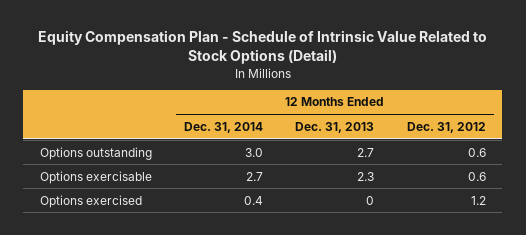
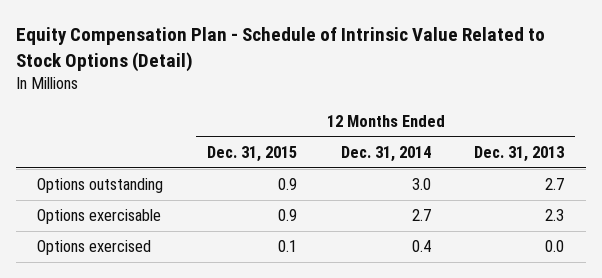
- | 12 Months Ended Dec. 31, 2014 | 12 Months Ended Dec. 31, 2013 | 12 Months Ended Dec. 31, 2012
+ | 12 Months Ended Dec. 31, 2015 | 12 Months Ended Dec. 31, 2014 | 12 Months Ended Dec. 31, 2013
- Options exercised | 0.4 | 0 | 1.2
+ Options exercised | 0.1 | 0.4 | 0.0

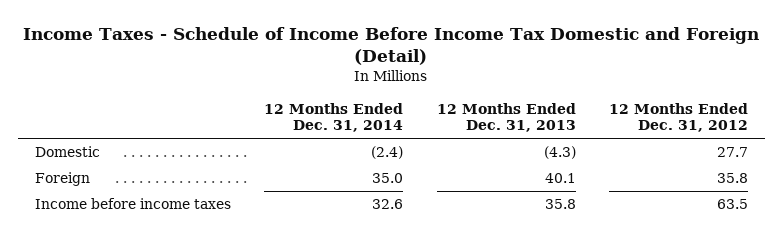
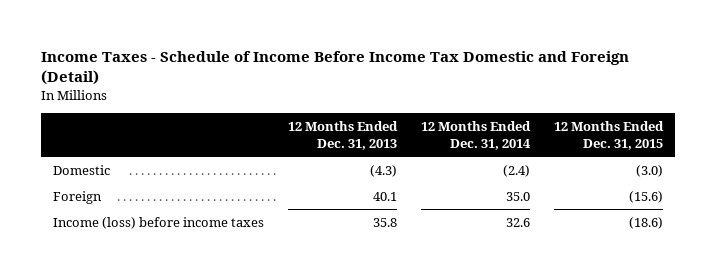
- | 12 Months Ended Dec. 31, 2014 | 12 Months Ended Dec. 31, 2013 | 12 Months Ended Dec. 31, 2012
+ | 12 Months Ended Dec. 31, 2013 | 12 Months Ended Dec. 31, 2014 | 12 Months Ended Dec. 31, 2015
- Income before income taxes | 32.6 | 35.8 | 63.5
+ Income (loss) before income taxes | 35.8 | 32.6 | (18.6)

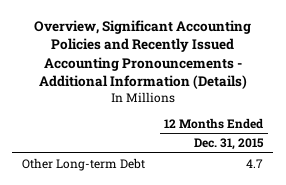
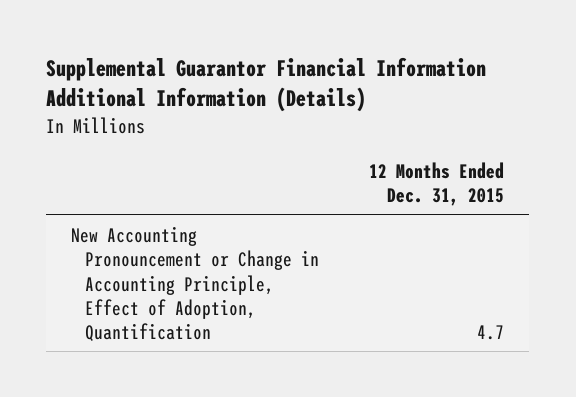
- Overview, Significant Accounting Policies and Recently Issued Accounting Pronouncements - Additional Information (Details)
+ Supplemental Guarantor Financial Information Additional Information (Details)
- Other Long-term Debt | 4.7
+ New Accounting Pronouncement or Change in Accounting Principle, Effect of Adoption, Quantification | 4.7

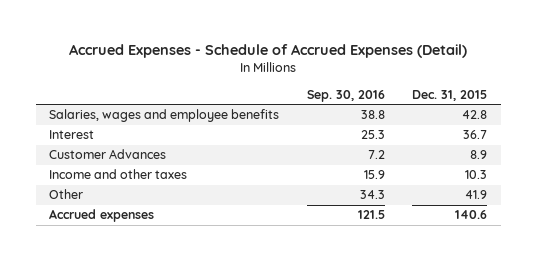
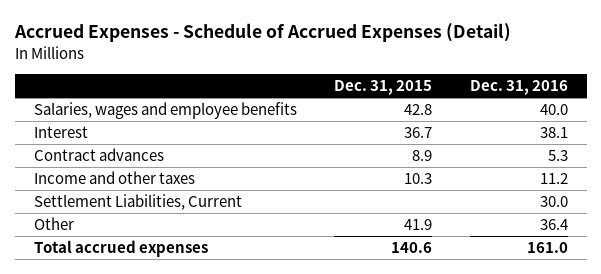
- | Sep. 30, 2016 | Dec. 31, 2015
+ | Dec. 31, 2015 | Dec. 31, 2016
- Customer Advances | 7.2 | 8.9
+ Contract advances | 8.9 | 5.3
+ Settlement Liabilities, Current | | 30.0
- Accrued expenses | 121.5 | 140.6
+ Total accrued expenses | 140.6 | 161.0

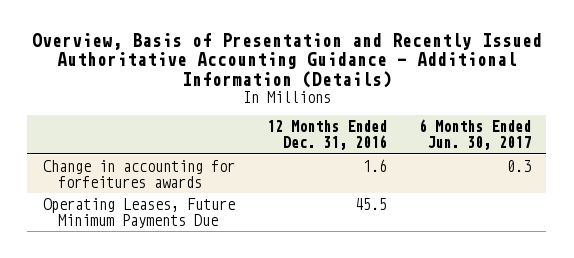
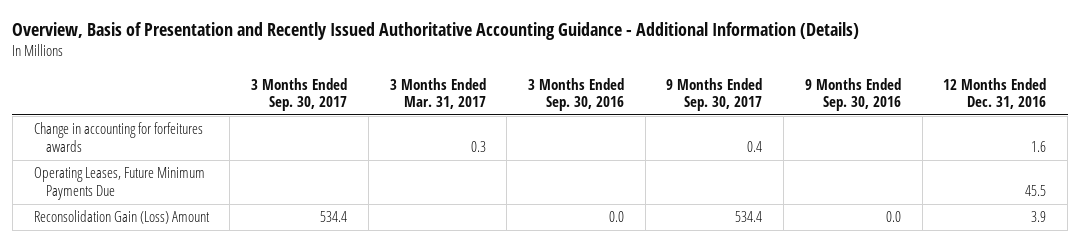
- | 12 Months Ended Dec. 31, 2016 | 6 Months Ended Jun. 30, 2017
+ | 3 Months Ended Sep. 30, 2017 | 3 Months Ended Mar. 31, 2017 | 3 Months Ended Sep. 30, 2016 | 9 Months Ended Sep. 30, 2017 | 9 Months Ended Sep. 30, 2016 | 12 Months Ended Dec. 31, 2016
+ Reconsolidation Gain (Loss) Amount | 534.4 | | 0.0 | 534.4 | 0.0 | 3.9

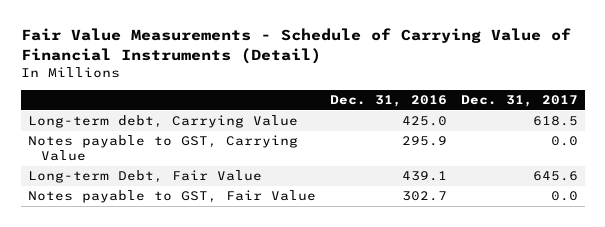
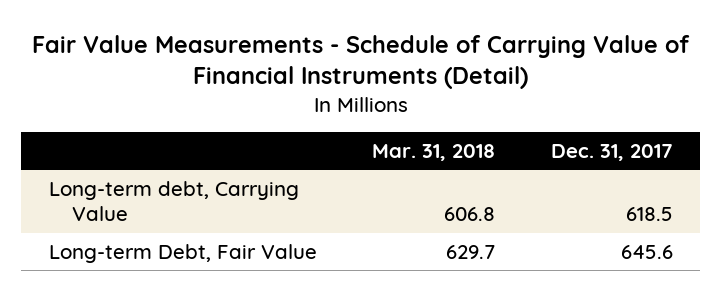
- | Dec. 31, 2016 | Dec. 31, 2017
+ | Mar. 31, 2018 | Dec. 31, 2017
- Notes payable to GST, Carrying Value | 295.9 | 0.0
- Notes payable to GST, Fair Value | 302.7 | 0.0

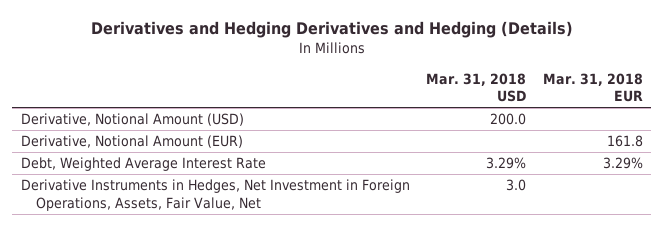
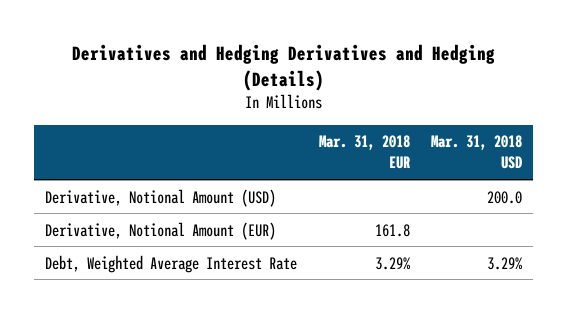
- | Mar. 31, 2018 USD | Mar. 31, 2018 EUR
+ | Mar. 31, 2018 EUR | Mar. 31, 2018 USD
- Derivative Instruments in Hedges, Net Investment in Foreign Operations, Assets, Fair Value, Net | 3.0 |

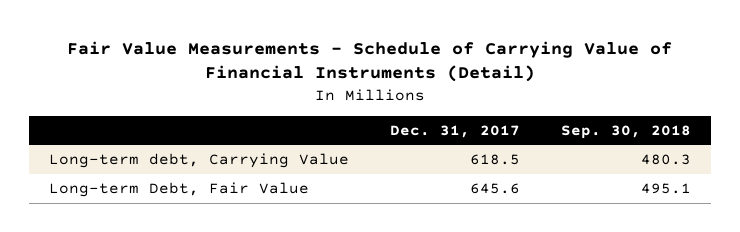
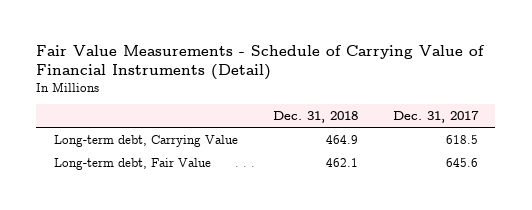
- | Dec. 31, 2017 | Sep. 30, 2018
+ | Dec. 31, 2018 | Dec. 31, 2017
- Long-term Debt, Fair Value | 645.6 | 495.1
+ Long-term debt, Fair Value | 462.1 | 645.6

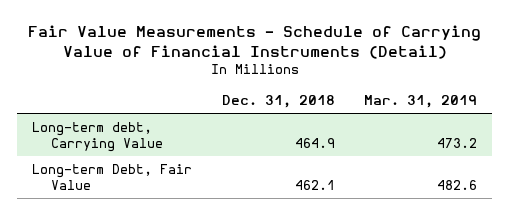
- | Dec. 31, 2018 | Dec. 31, 2017
+ | Dec. 31, 2018 | Mar. 31, 2019
- Long-term debt, Fair Value | 462.1 | 645.6
+ Long-term Debt, Fair Value | 462.1 | 482.6

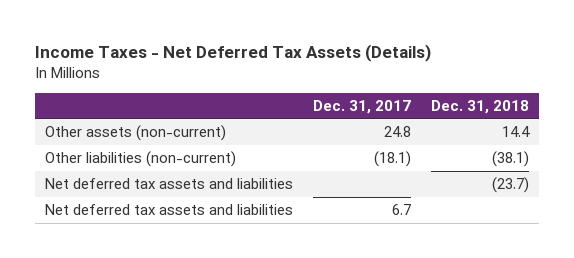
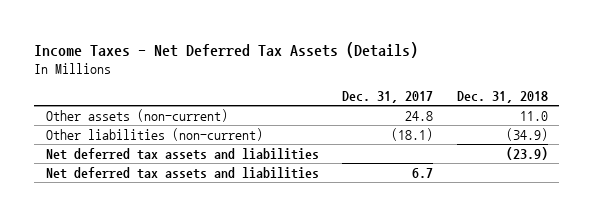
- Other assets (non-current) | 24.8 | 14.4
- Other liabilities (non-current) | (18.1) | (38.1)
- Net deferred tax assets and liabilities | | (23.7)
+ Other assets (non-current) | 24.8 | 11.0
+ Other liabilities (non-current) | (18.1) | (34.9)
+ Net deferred tax assets and liabilities | | (23.9)

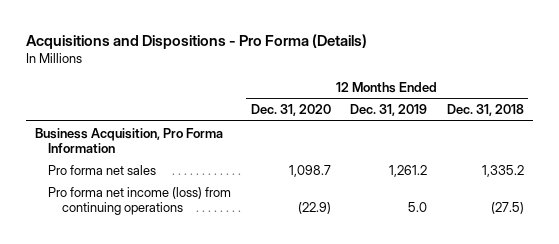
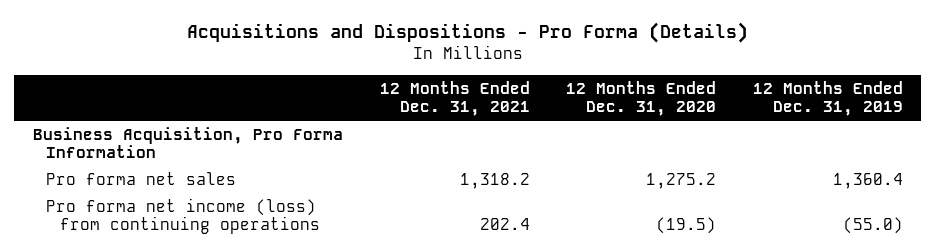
- | 12 Months Ended Dec. 31, 2020 | 12 Months Ended Dec. 31, 2019 | 12 Months Ended Dec. 31, 2018
+ | 12 Months Ended Dec. 31, 2021 | 12 Months Ended Dec. 31, 2020 | 12 Months Ended Dec. 31, 2019
- Pro forma net sales | 1,098.7 | 1,261.2 | 1,335.2
- Pro forma net income (loss) from continuing operations | (22.9) | 5.0 | (27.5)
+ Pro forma net sales | 1,318.2 | 1,275.2 | 1,360.4
+ Pro forma net income (loss) from continuing operations | 202.4 | (19.5) | (55.0)

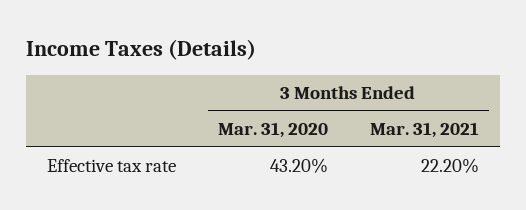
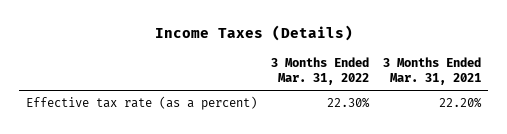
- | 3 Months Ended Mar. 31, 2020 | 3 Months Ended Mar. 31, 2021
+ | 3 Months Ended Mar. 31, 2022 | 3 Months Ended Mar. 31, 2021
- Effective tax rate | 43.20% | 22.20%
+ Effective tax rate (as a percent) | 22.30% | 22.20%

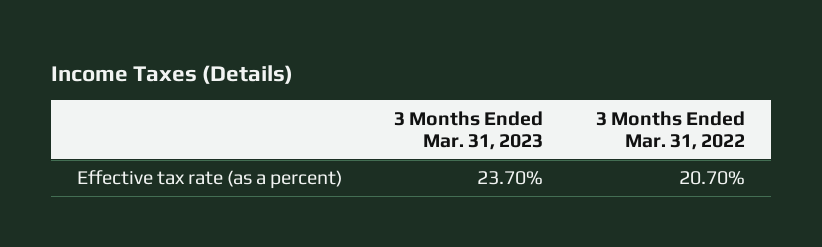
- | 3 Months Ended Mar. 31, 2022 | 3 Months Ended Mar. 31, 2021
+ | 3 Months Ended Mar. 31, 2023 | 3 Months Ended Mar. 31, 2022
- Effective tax rate (as a percent) | 22.30% | 22.20%
+ Effective tax rate (as a percent) | 23.70% | 20.70%

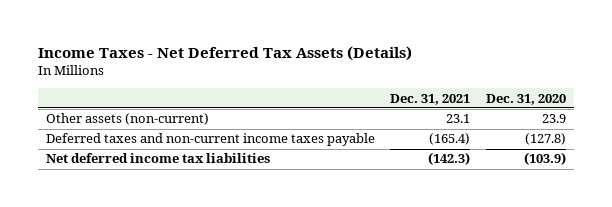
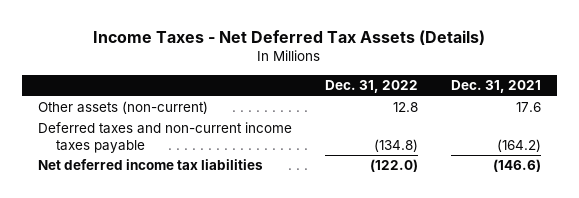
- | Dec. 31, 2021 | Dec. 31, 2020
+ | Dec. 31, 2022 | Dec. 31, 2021
- Other assets (non-current) | 23.1 | 23.9
- Deferred taxes and non-current income taxes payable | (165.4) | (127.8)
- Net deferred income tax liabilities | (142.3) | (103.9)
+ Other assets (non-current) | 12.8 | 17.6
+ Deferred taxes and non-current income taxes payable | (134.8) | (164.2)
+ Net deferred income tax liabilities | (122.0) | (146.6)

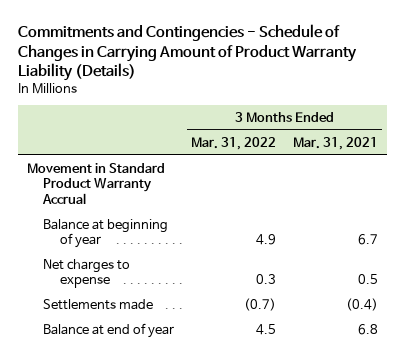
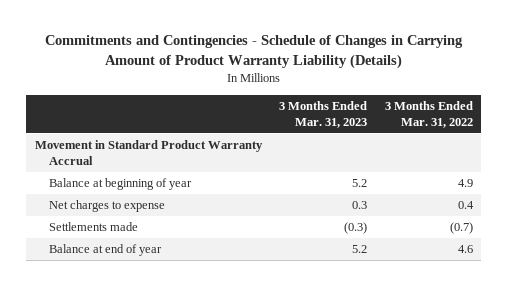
- | 3 Months Ended Mar. 31, 2022 | 3 Months Ended Mar. 31, 2021
+ | 3 Months Ended Mar. 31, 2023 | 3 Months Ended Mar. 31, 2022
- Net charges to expense | 0.3 | 0.5
+ Net charges to expense | 0.3 | 0.4
- Balance at end of year | 4.5 | 6.8
+ Balance at end of year | 5.2 | 4.6

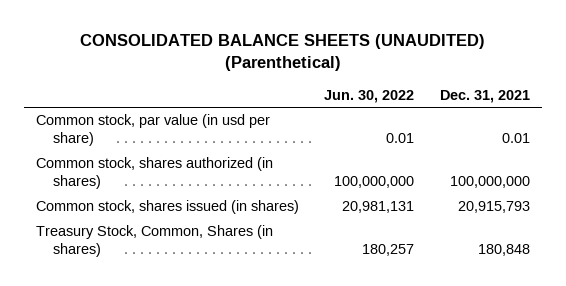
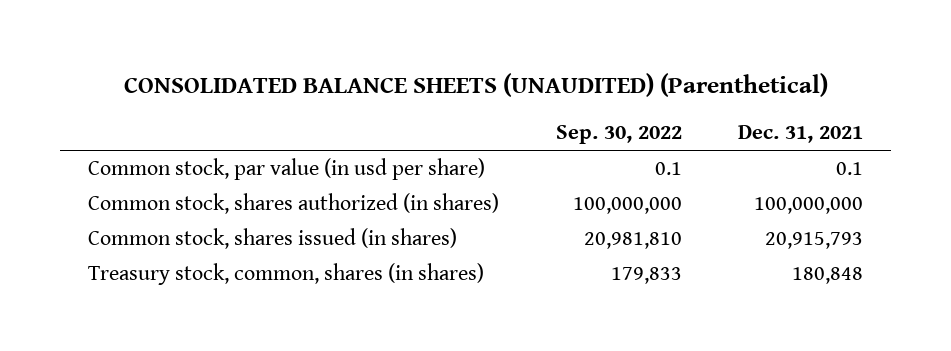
- | Jun. 30, 2022 | Dec. 31, 2021
+ | Sep. 30, 2022 | Dec. 31, 2021
- Common stock, par value (in usd per share) | 0.01 | 0.01
+ Common stock, par value (in usd per share) | 0.1 | 0.1
- Treasury Stock, Common, Shares (in shares) | 180,257 | 180,848
+ Treasury stock, common, shares (in shares) | 179,833 | 180,848

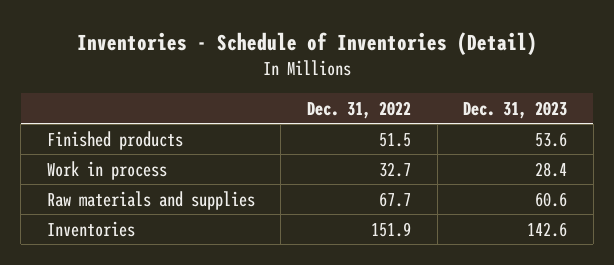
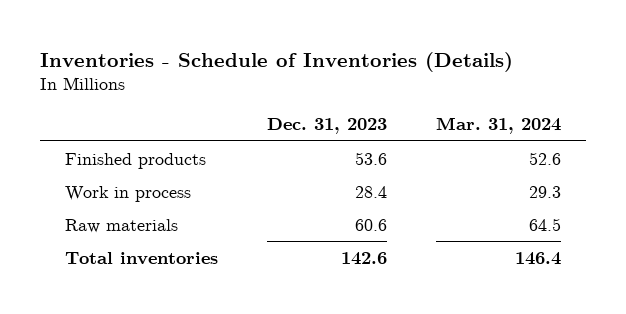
- Inventories - Schedule of Inventories (Detail)
+ Inventories - Schedule of Inventories (Details)
- | Dec. 31, 2022 | Dec. 31, 2023
+ | Dec. 31, 2023 | Mar. 31, 2024
- Raw materials and supplies | 67.7 | 60.6
- Inventories | 151.9 | 142.6
+ Raw materials | 60.6 | 64.5
+ Total inventories | 142.6 | 146.4

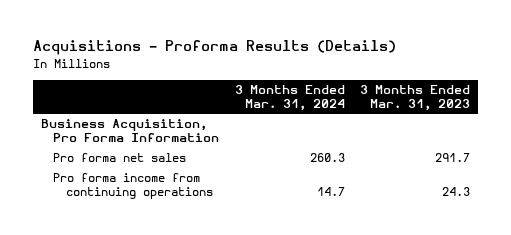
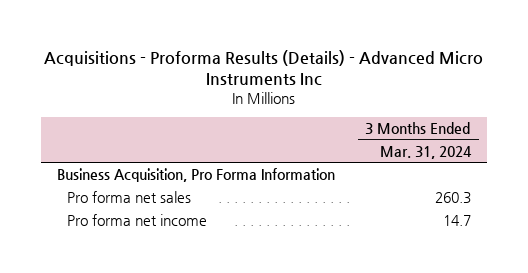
- Acquisitions - Proforma Results (Details)
+ Acquisitions - Proforma Results (Details) - Advanced Micro Instruments Inc
- | 3 Months Ended Mar. 31, 2024 | 3 Months Ended Mar. 31, 2023
+ | 3 Months Ended Mar. 31, 2024
- Pro forma income from continuing operations | 14.7 | 24.3
+ Pro forma net income | 14.7

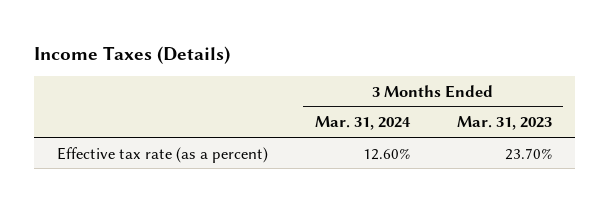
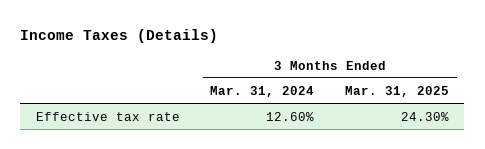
- | 3 Months Ended Mar. 31, 2024 | 3 Months Ended Mar. 31, 2023
+ | 3 Months Ended Mar. 31, 2024 | 3 Months Ended Mar. 31, 2025
- Effective tax rate (as a percent) | 12.60% | 23.70%
+ Effective tax rate | 12.60% | 24.30%

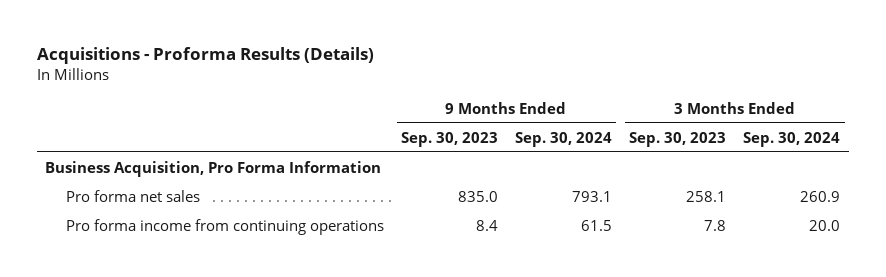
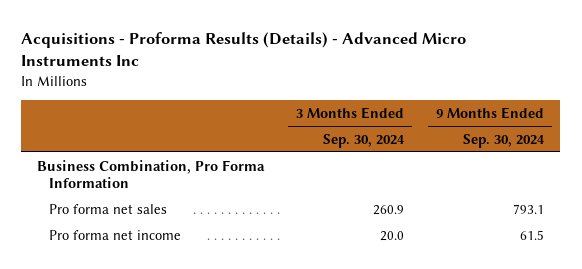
- Acquisitions - Proforma Results (Details)
+ Acquisitions - Proforma Results (Details) - Advanced Micro Instruments Inc
- | 9 Months Ended Sep. 30, 2023 | 9 Months Ended Sep. 30, 2024 | 3 Months Ended Sep. 30, 2023 | 3 Months Ended Sep. 30, 2024
+ | 3 Months Ended Sep. 30, 2024 | 9 Months Ended Sep. 30, 2024
- Business Acquisition, Pro Forma Information
+ Business Combination, Pro Forma Information
- Pro forma income from continuing operations | 8.4 | 61.5 | 7.8 | 20.0
+ Pro forma net income | 20.0 | 61.5

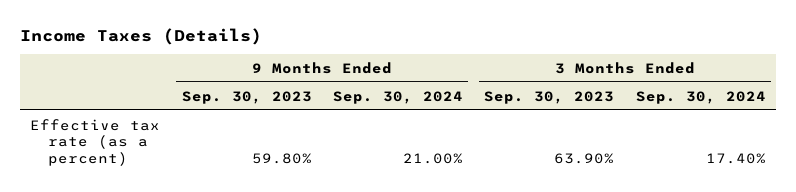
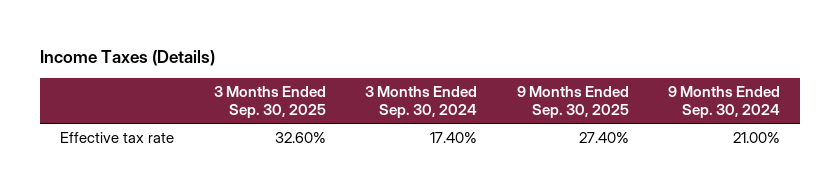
- | 9 Months Ended Sep. 30, 2023 | 9 Months Ended Sep. 30, 2024 | 3 Months Ended Sep. 30, 2023 | 3 Months Ended Sep. 30, 2024
+ | 3 Months Ended Sep. 30, 2025 | 3 Months Ended Sep. 30, 2024 | 9 Months Ended Sep. 30, 2025 | 9 Months Ended Sep. 30, 2024
- Effective tax rate (as a percent) | 59.80% | 21.00% | 63.90% | 17.40%
+ Effective tax rate | 32.60% | 17.40% | 27.40% | 21.00%

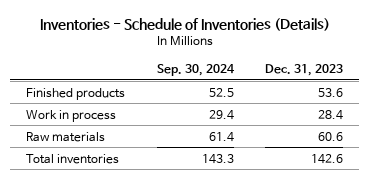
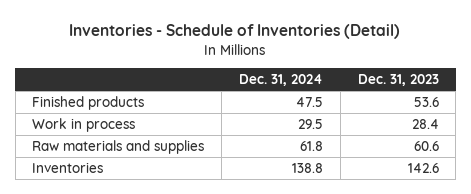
- Inventories - Schedule of Inventories (Details)
+ Inventories - Schedule of Inventories (Detail)
- | Sep. 30, 2024 | Dec. 31, 2023
+ | Dec. 31, 2024 | Dec. 31, 2023
- Raw materials | 61.4 | 60.6
- Total inventories | 143.3 | 142.6
+ Raw materials and supplies | 61.8 | 60.6
+ Inventories | 138.8 | 142.6

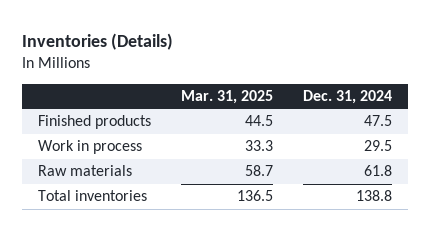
- Inventories - Schedule of Inventories (Detail)
+ Inventories (Details)
- | Dec. 31, 2024 | Dec. 31, 2023
+ | Mar. 31, 2025 | Dec. 31, 2024
- Raw materials and supplies | 61.8 | 60.6
- Inventories | 138.8 | 142.6
+ Raw materials | 58.7 | 61.8
+ Total inventories | 136.5 | 138.8

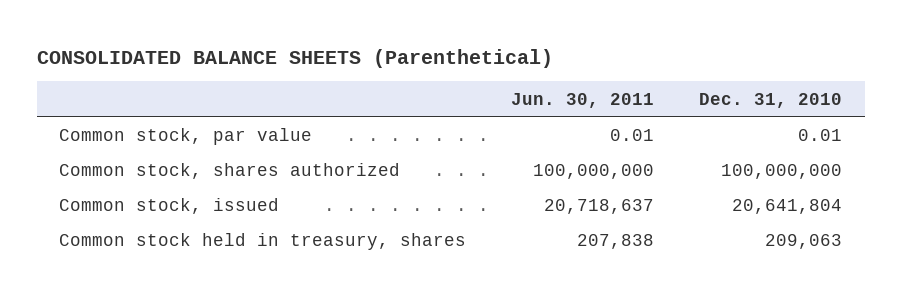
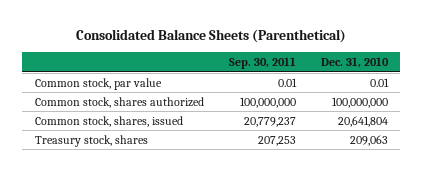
- CONSOLIDATED BALANCE SHEETS (Parenthetical)
+ Consolidated Balance Sheets (Parenthetical)
- | Jun. 30, 2011 | Dec. 31, 2010
+ | Sep. 30, 2011 | Dec. 31, 2010
- Common stock, issued | 20,718,637 | 20,641,804
- Common stock held in treasury, shares | 207,838 | 209,063
+ Common stock, shares, issued | 20,779,237 | 20,641,804
+ Treasury stock, shares | 207,253 | 209,063

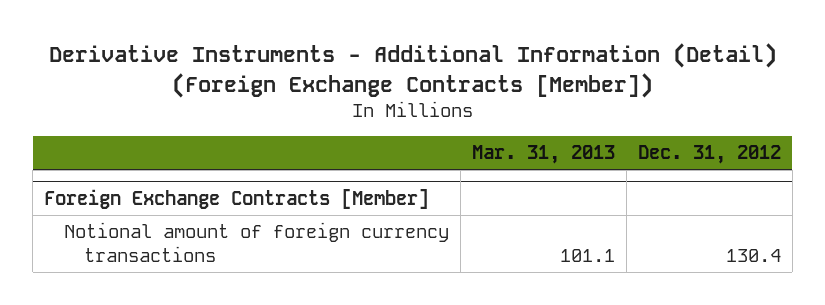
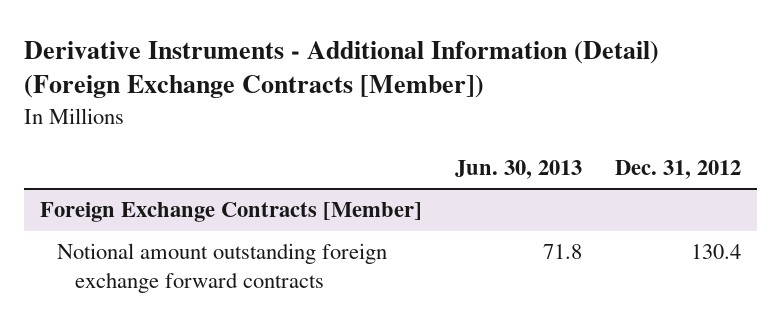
- | Mar. 31, 2013 | Dec. 31, 2012
+ | Jun. 30, 2013 | Dec. 31, 2012
@ Foreign Exchange Contracts [Member]
- Notional amount of foreign currency transactions | 101.1 | 130.4
+ Notional amount outstanding foreign exchange forward contracts | 71.8 | 130.4

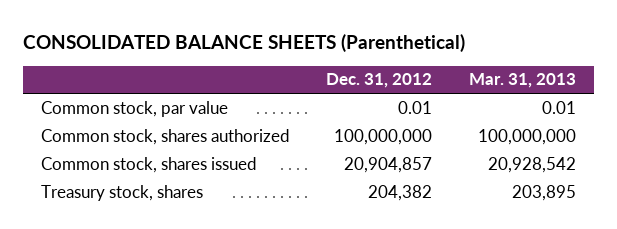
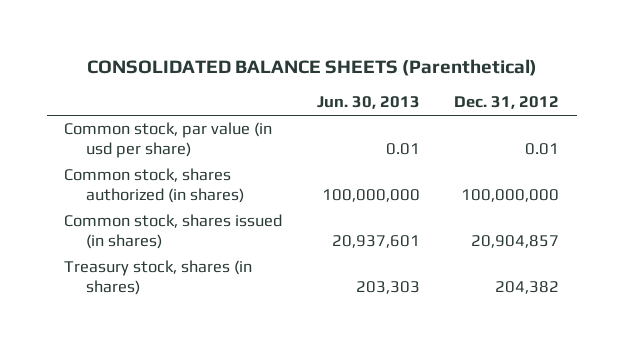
- | Dec. 31, 2012 | Mar. 31, 2013
+ | Jun. 30, 2013 | Dec. 31, 2012
- Common stock, par value | 0.01 | 0.01
- Common stock, shares authorized | 100,000,000 | 100,000,000
- Common stock, shares issued | 20,904,857 | 20,928,542
- Treasury stock, shares | 204,382 | 203,895
+ Common stock, par value (in usd per share) | 0.01 | 0.01
+ Common stock, shares authorized (in shares) | 100,000,000 | 100,000,000
+ Common stock, shares issued (in shares) | 20,937,601 | 20,904,857
+ Treasury stock, shares (in shares) | 203,303 | 204,382

